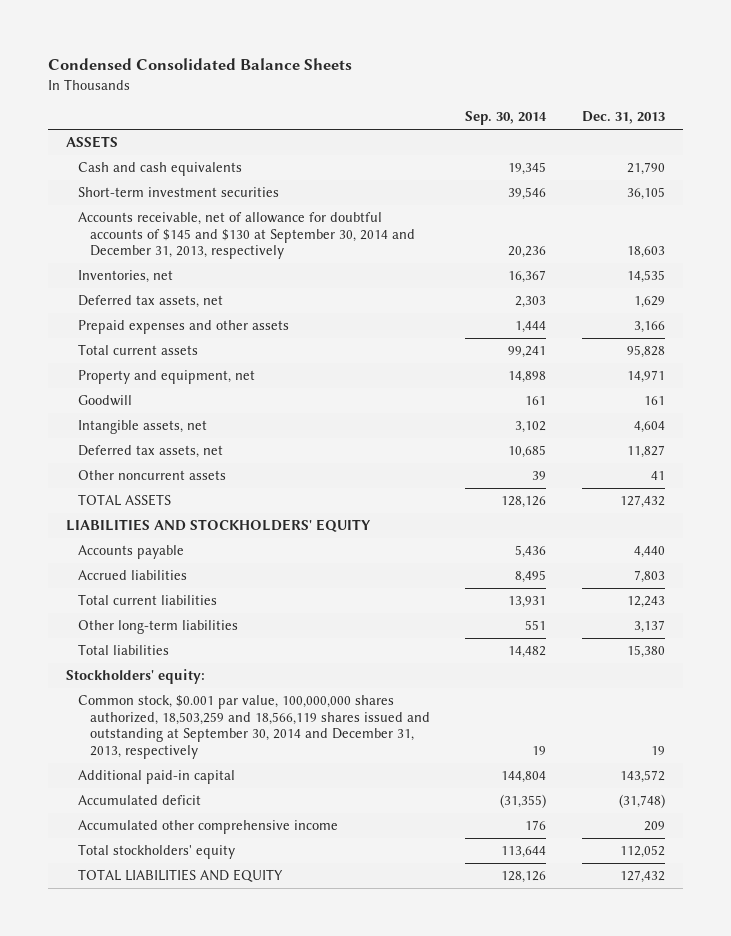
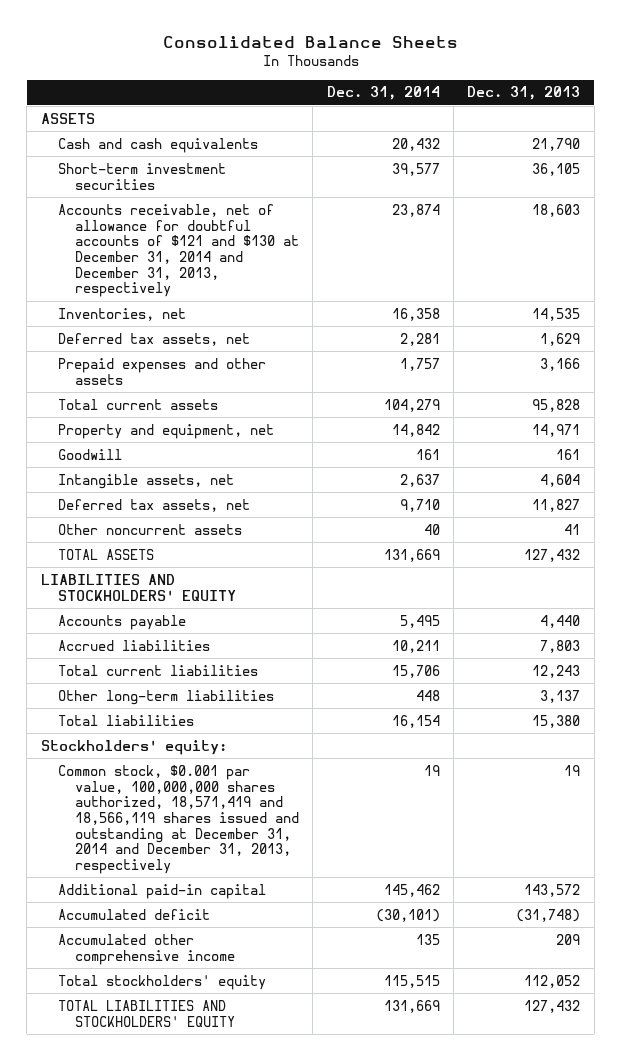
- Condensed Consolidated Balance Sheets
+ Consolidated Balance Sheets
- | Sep. 30, 2014 | Dec. 31, 2013
+ | Dec. 31, 2014 | Dec. 31, 2013
- Accounts receivable, net of allowance for doubtful accounts of $145 and $130 at September 30, 2014 and December 31, 2013, respectively | 20,236 | 18,603
+ Accounts receivable, net of allowance for doubtful accounts of $121 and $130 at December 31, 2014 and December 31, 2013, respectively | 23,874 | 18,603
- Common stock, $0.001 par value, 100,000,000 shares authorized, 18,503,259 and 18,566,119 shares issued and outstanding at September 30, 2014 and December 31, 2013, respectively | 19 | 19
+ Common stock, $0.001 par value, 100,000,000 shares authorized, 18,571,419 and 18,566,119 shares issued and outstanding at December 31, 2014 and December 31, 2013, respectively | 19 | 19
- TOTAL LIABILITIES AND EQUITY | 128,126 | 127,432
+ TOTAL LIABILITIES AND STOCKHOLDERS' EQUITY | 131,669 | 127,432

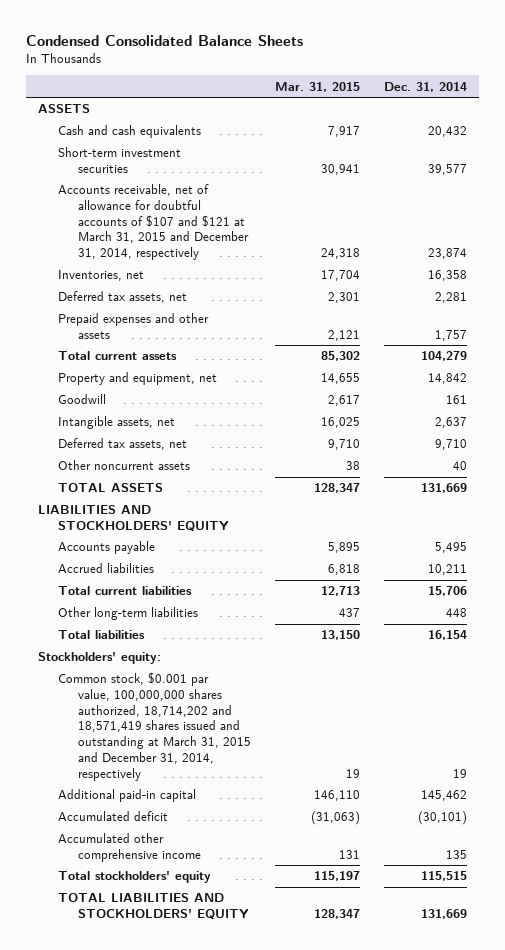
- Consolidated Balance Sheets
+ Condensed Consolidated Balance Sheets
- | Dec. 31, 2014 | Dec. 31, 2013
+ | Mar. 31, 2015 | Dec. 31, 2014
- Accounts receivable, net of allowance for doubtful accounts of $121 and $130 at December 31, 2014 and December 31, 2013, respectively | 23,874 | 18,603
+ Accounts receivable, net of allowance for doubtful accounts of $107 and $121 at March 31, 2015 and December 31, 2014, respectively | 24,318 | 23,874
- Common stock, $0.001 par value, 100,000,000 shares authorized, 18,571,419 and 18,566,119 shares issued and outstanding at December 31, 2014 and December 31, 2013, respectively | 19 | 19
+ Common stock, $0.001 par value, 100,000,000 shares authorized, 18,714,202 and 18,571,419 shares issued and outstanding at March 31, 2015 and December 31, 2014, respectively | 19 | 19

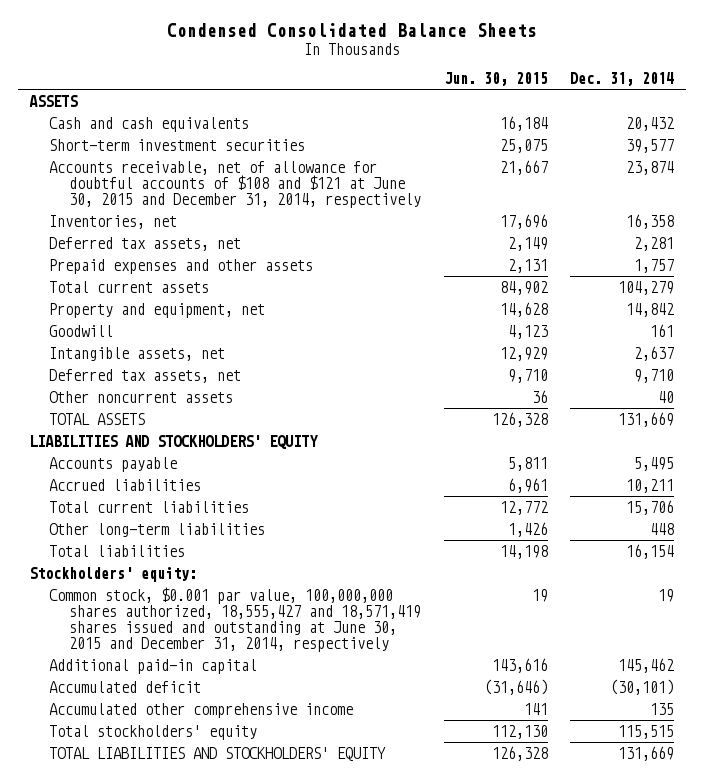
- | Mar. 31, 2015 | Dec. 31, 2014
+ | Jun. 30, 2015 | Dec. 31, 2014
- Accounts receivable, net of allowance for doubtful accounts of $107 and $121 at March 31, 2015 and December 31, 2014, respectively | 24,318 | 23,874
+ Accounts receivable, net of allowance for doubtful accounts of $108 and $121 at June 30, 2015 and December 31, 2014, respectively | 21,667 | 23,874
- Common stock, $0.001 par value, 100,000,000 shares authorized, 18,714,202 and 18,571,419 shares issued and outstanding at March 31, 2015 and December 31, 2014, respectively | 19 | 19
+ Common stock, $0.001 par value, 100,000,000 shares authorized, 18,555,427 and 18,571,419 shares issued and outstanding at June 30, 2015 and December 31, 2014, respectively | 19 | 19

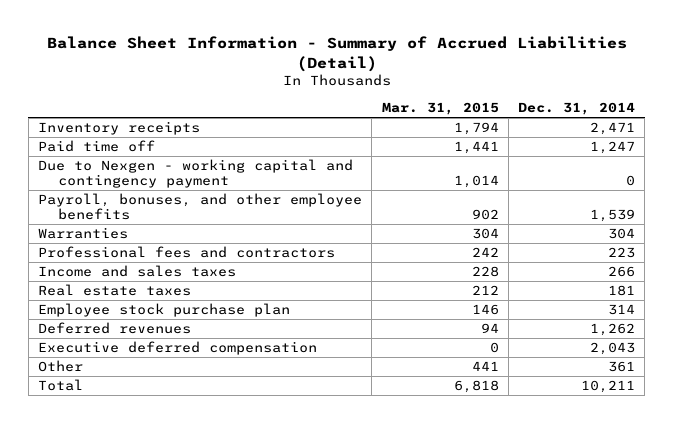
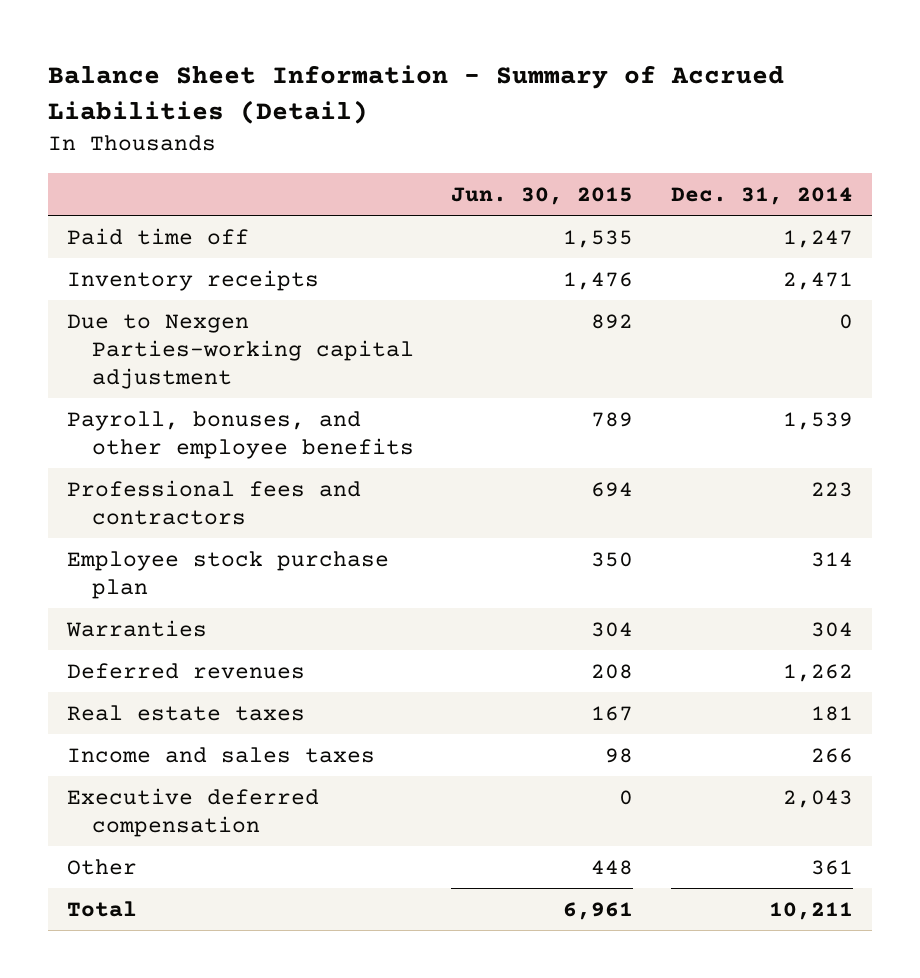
- | Mar. 31, 2015 | Dec. 31, 2014
+ | Jun. 30, 2015 | Dec. 31, 2014
- Due to Nexgen - working capital and contingency payment | 1,014 | 0
moved down: Inventory receipts | 1,476 | 2,471
+ Due to Nexgen Parties-working capital adjustment | 892 | 0
moved down: Warranties | 304 | 304
moved down: Real estate taxes | 167 | 181
moved down: Income and sales taxes | 98 | 266

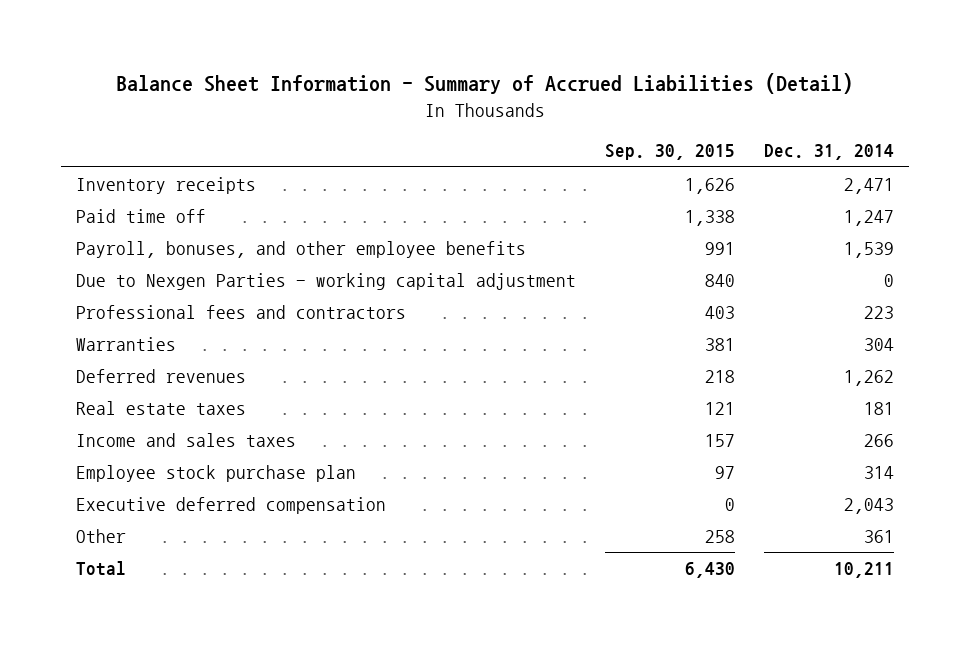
- | Jun. 30, 2015 | Dec. 31, 2014
+ | Sep. 30, 2015 | Dec. 31, 2014
- Due to Nexgen Parties-working capital adjustment | 892 | 0
moved down: Paid time off | 1,338 | 1,247
+ Due to Nexgen Parties - working capital adjustment | 840 | 0
moved down: Employee stock purchase plan | 97 | 314

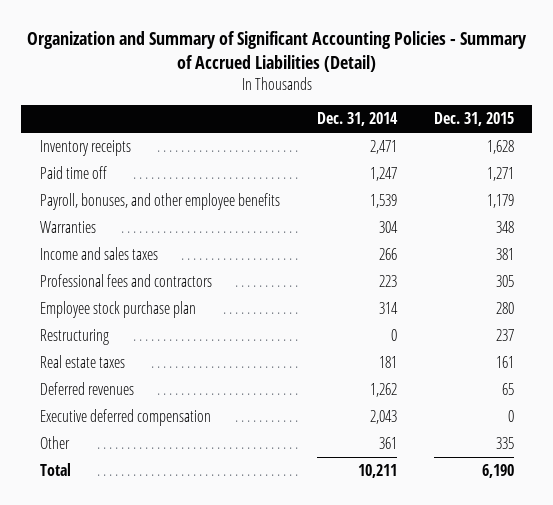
- Balance Sheet Information - Summary of Accrued Liabilities (Detail)
+ Organization and Summary of Significant Accounting Policies - Summary of Accrued Liabilities (Detail)
- | Sep. 30, 2015 | Dec. 31, 2014
+ | Dec. 31, 2014 | Dec. 31, 2015
- Due to Nexgen Parties - working capital adjustment | 840 | 0
moved down: Professional fees and contractors | 223 | 305
+ Restructuring | 0 | 237
moved down: Real estate taxes | 181 | 161
moved down: Deferred revenues | 1,262 | 65

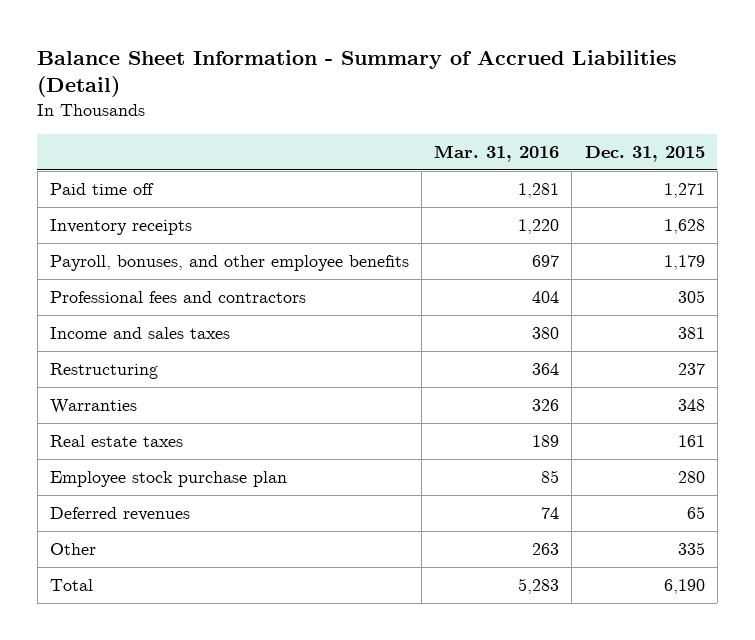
- Organization and Summary of Significant Accounting Policies - Summary of Accrued Liabilities (Detail)
+ Balance Sheet Information - Summary of Accrued Liabilities (Detail)
- | Dec. 31, 2014 | Dec. 31, 2015
+ | Mar. 31, 2016 | Dec. 31, 2015
moved down: Inventory receipts | 1,220 | 1,628
moved down: Income and sales taxes | 380 | 381
moved down: Warranties | 326 | 348
moved down: Employee stock purchase plan | 85 | 280
- Executive deferred compensation | 2,043 | 0

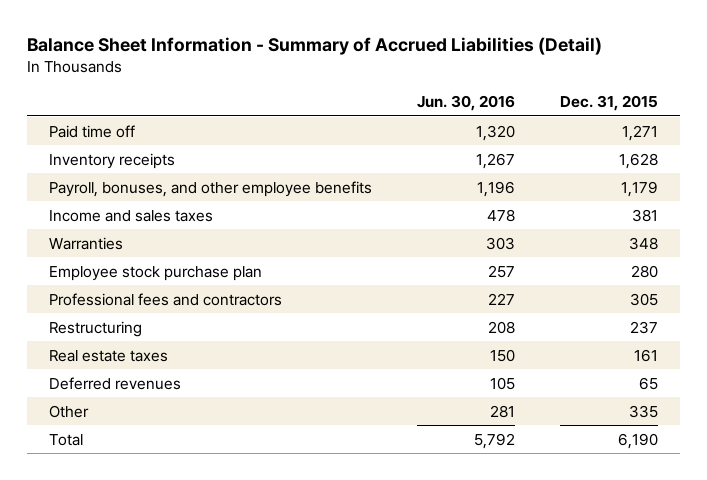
- | Mar. 31, 2016 | Dec. 31, 2015
+ | Jun. 30, 2016 | Dec. 31, 2015
moved down: Professional fees and contractors | 227 | 305
moved down: Restructuring | 208 | 237
moved down: Real estate taxes | 150 | 161

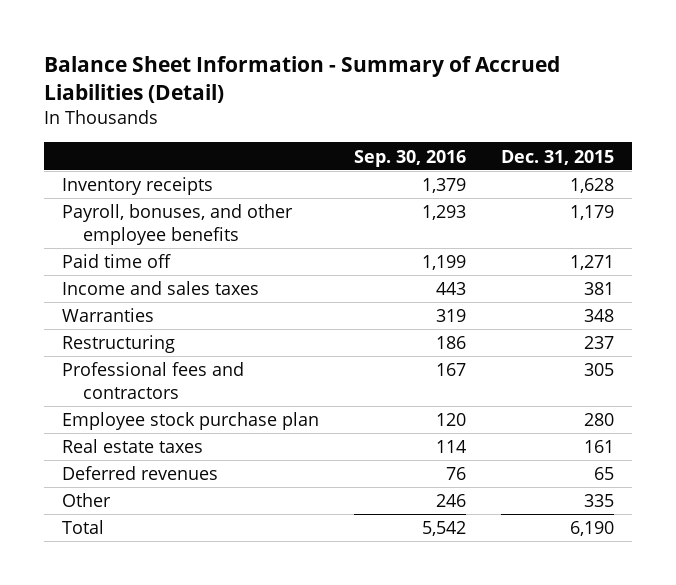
- | Jun. 30, 2016 | Dec. 31, 2015
+ | Sep. 30, 2016 | Dec. 31, 2015
moved down: Paid time off | 1,199 | 1,271
moved down: Professional fees and contractors | 167 | 305
moved down: Employee stock purchase plan | 120 | 280

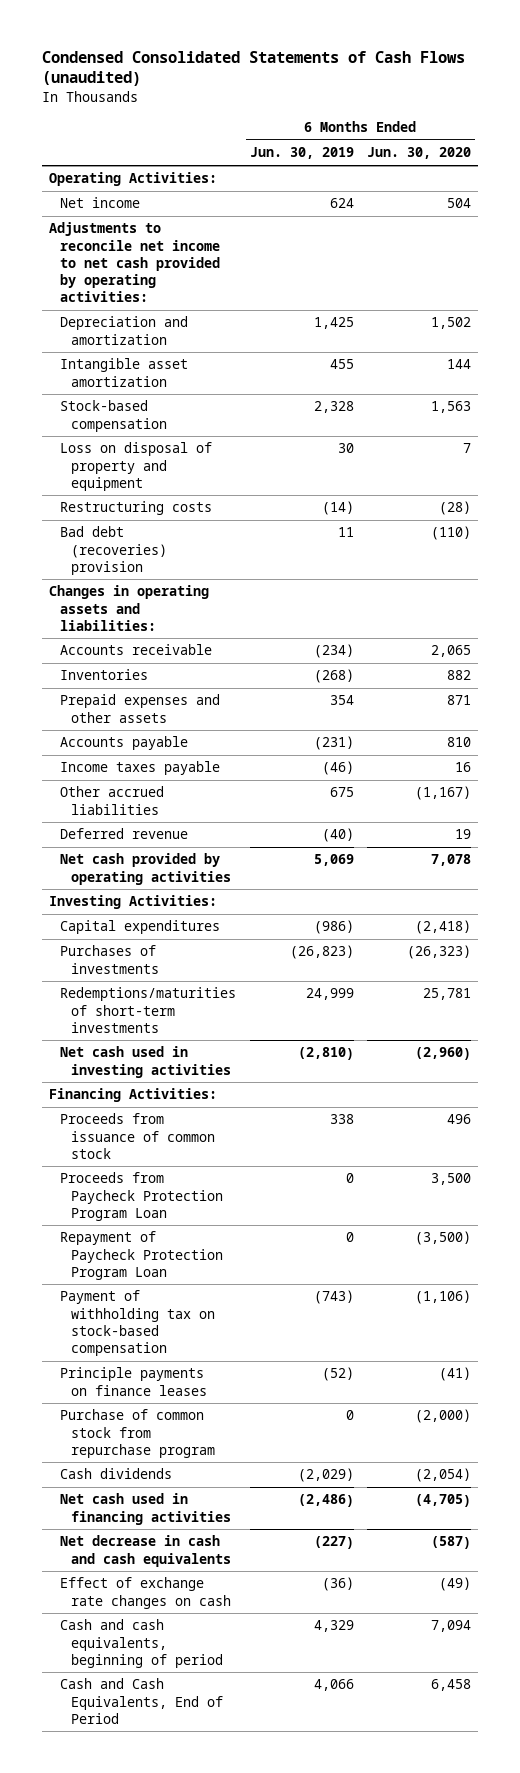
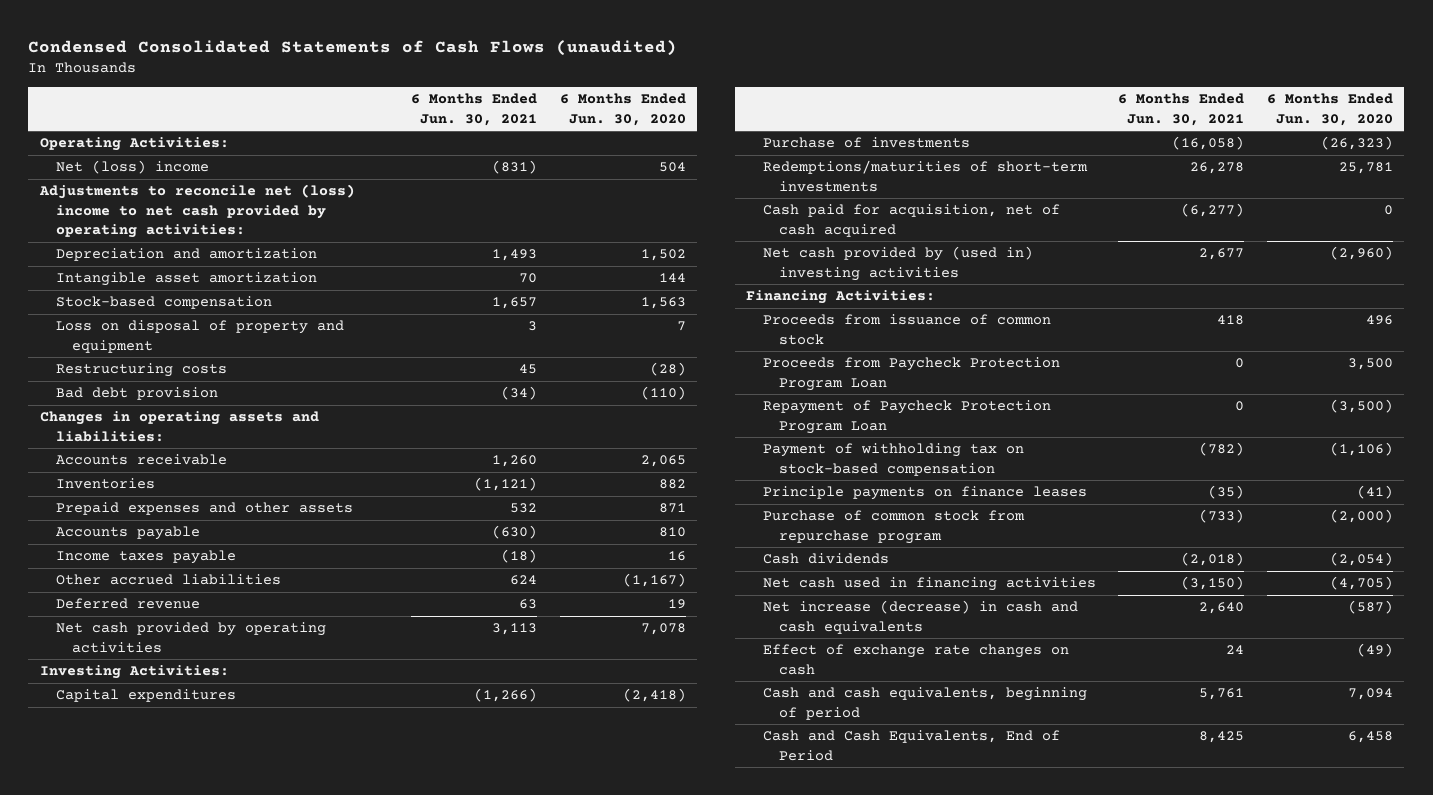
- | 6 Months Ended Jun. 30, 2019 | 6 Months Ended Jun. 30, 2020
+ | 6 Months Ended Jun. 30, 2021 | 6 Months Ended Jun. 30, 2020
- Net income | 624 | 504
- Adjustments to reconcile net income to net cash provided by operating activities:
+ Net (loss) income | (831) | 504
+ Adjustments to reconcile net (loss) income to net cash provided by operating activities:
- Bad debt (recoveries) provision | 11 | (110)
+ Bad debt provision | (34) | (110)
- Purchases of investments | (26,823) | (26,323)
+ Purchase of investments | (16,058) | (26,323)
- Net cash used in investing activities | (2,810) | (2,960)
+ Cash paid for acquisition, net of cash acquired | (6,277) | 0
+ Net cash provided by (used in) investing activities | 2,677 | (2,960)
- Net decrease in cash and cash equivalents | (227) | (587)
+ Net increase (decrease) in cash and cash equivalents | 2,640 | (587)

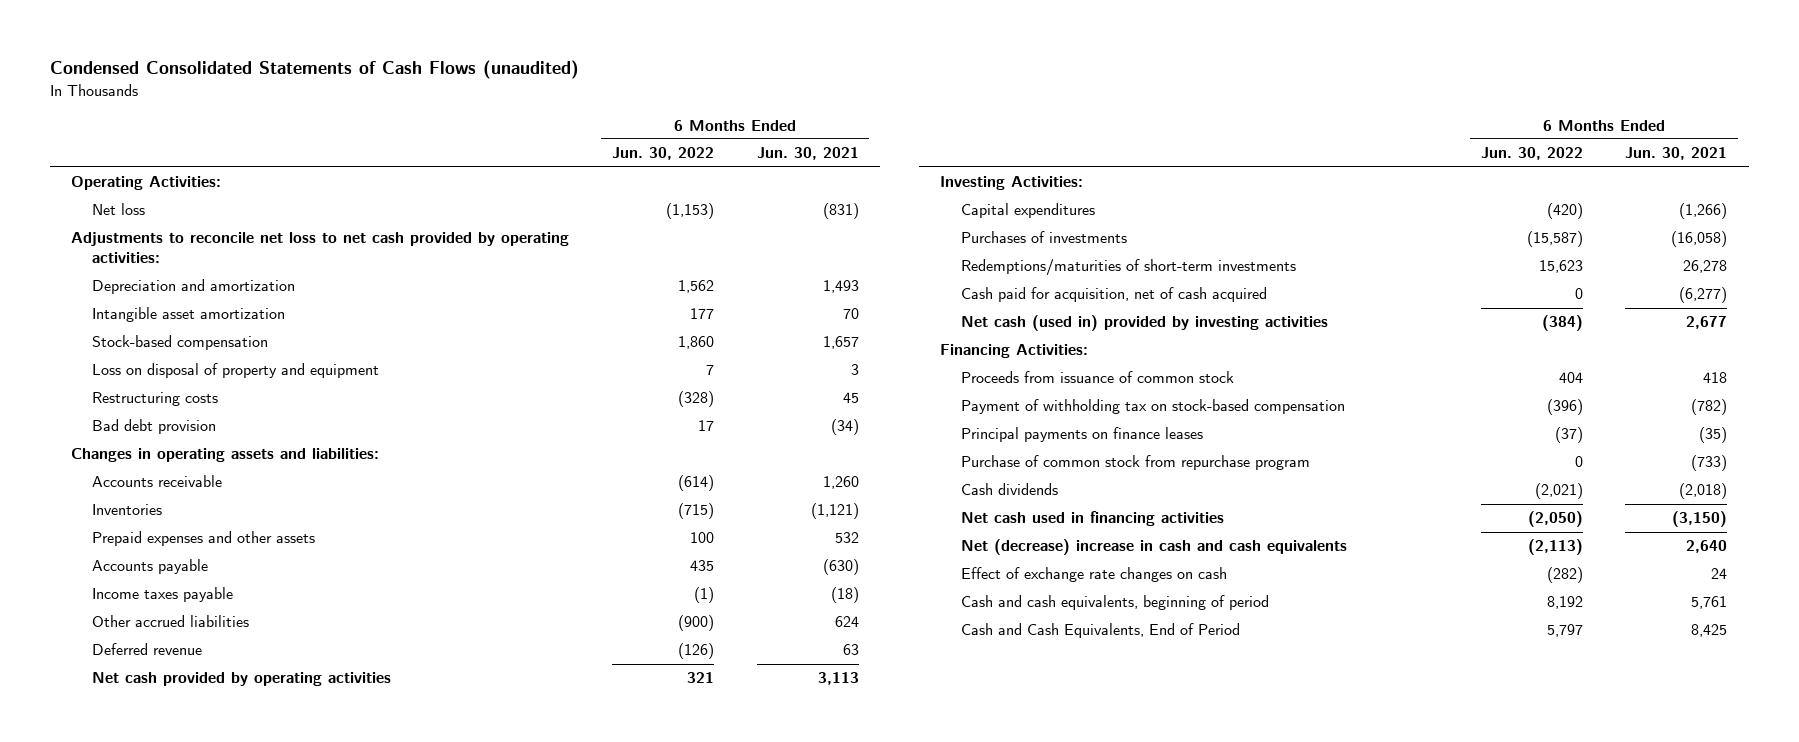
- | 6 Months Ended Jun. 30, 2021 | 6 Months Ended Jun. 30, 2020
+ | 6 Months Ended Jun. 30, 2022 | 6 Months Ended Jun. 30, 2021
- Net (loss) income | (831) | 504
- Adjustments to reconcile net (loss) income to net cash provided by operating activities:
+ Net loss | (1,153) | (831)
+ Adjustments to reconcile net loss to net cash provided by operating activities:
- Purchase of investments | (16,058) | (26,323)
+ Purchases of investments | (15,587) | (16,058)
- Net cash provided by (used in) investing activities | 2,677 | (2,960)
+ Net cash (used in) provided by investing activities | (384) | 2,677
- Proceeds from Paycheck Protection Program Loan | 0 | 3,500
- Repayment of Paycheck Protection Program Loan | 0 | (3,500)
- Principle payments on finance leases | (35) | (41)
+ Principal payments on finance leases | (37) | (35)
- Net increase (decrease) in cash and cash equivalents | 2,640 | (587)
+ Net (decrease) increase in cash and cash equivalents | (2,113) | 2,640

